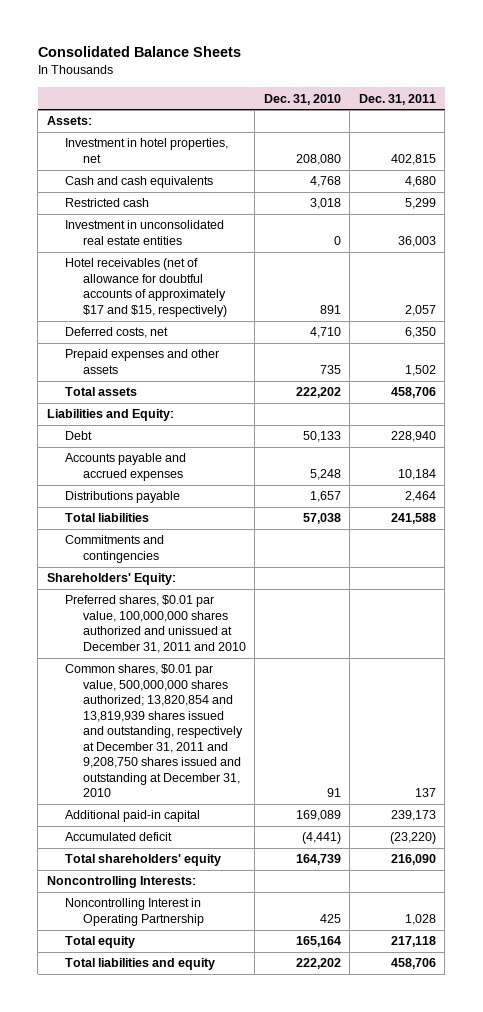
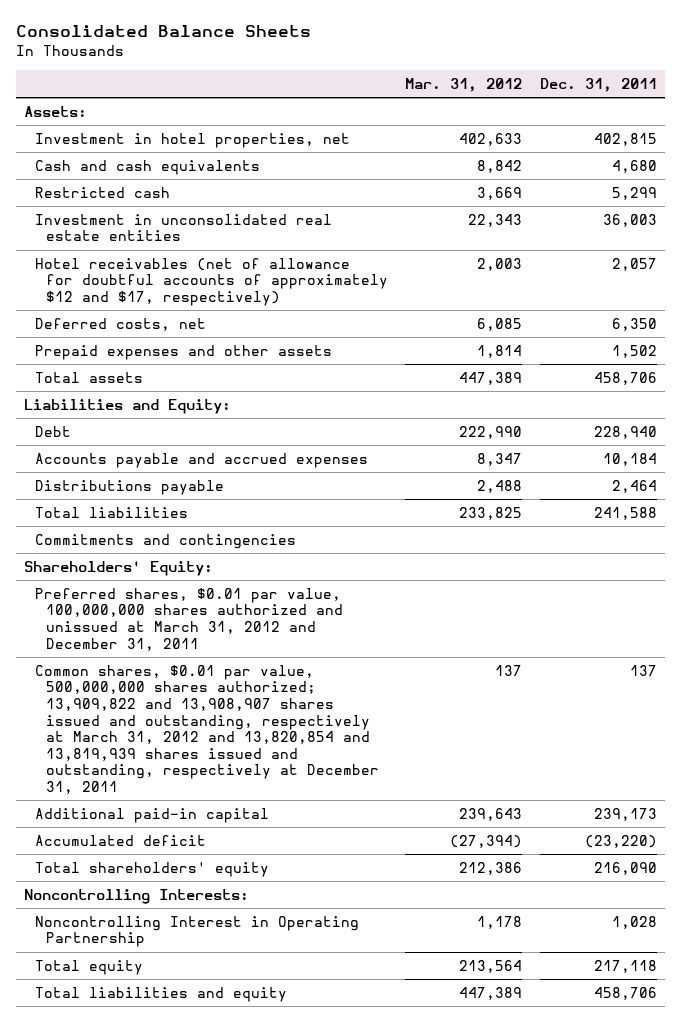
- | Dec. 31, 2010 | Dec. 31, 2011
+ | Mar. 31, 2012 | Dec. 31, 2011
- Hotel receivables (net of allowance for doubtful accounts of approximately $17 and $15, respectively) | 891 | 2,057
+ Hotel receivables (net of allowance for doubtful accounts of approximately $12 and $17, respectively) | 2,003 | 2,057
- Preferred shares, $0.01 par value, 100,000,000 shares authorized and unissued at December 31, 2011 and 2010
- Common shares, $0.01 par value, 500,000,000 shares authorized; 13,820,854 and 13,819,939 shares issued and outstanding, respectively at December 31, 2011 and 9,208,750 shares issued and outstanding at December 31, 2010 | 91 | 137
+ Preferred shares, $0.01 par value, 100,000,000 shares authorized and unissued at March 31, 2012 and December 31, 2011
+ Common shares, $0.01 par value, 500,000,000 shares authorized; 13,909,822 and 13,908,907 shares issued and outstanding, respectively at March 31, 2012 and 13,820,854 and 13,819,939 shares issued and outstanding, respectively at December 31, 2011 | 137 | 137

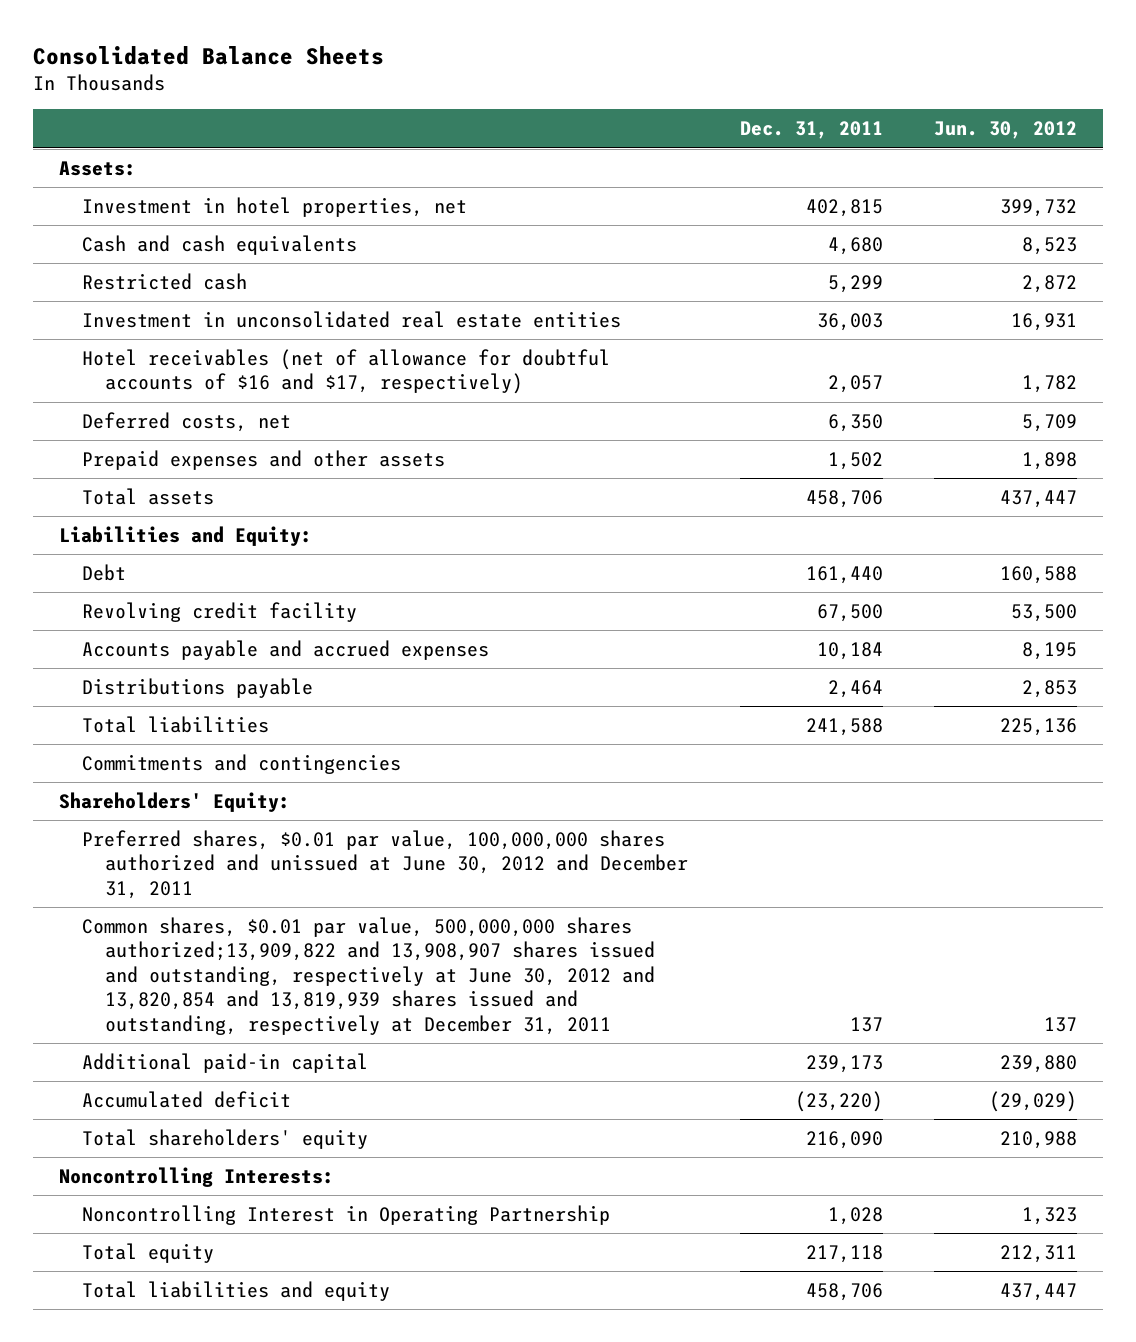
- | Mar. 31, 2012 | Dec. 31, 2011
+ | Dec. 31, 2011 | Jun. 30, 2012
- Hotel receivables (net of allowance for doubtful accounts of approximately $12 and $17, respectively) | 2,003 | 2,057
+ Hotel receivables (net of allowance for doubtful accounts of $16 and $17, respectively) | 2,057 | 1,782
- Debt | 222,990 | 228,940
+ Debt | 161,440 | 160,588
+ Revolving credit facility | 67,500 | 53,500
- Preferred shares, $0.01 par value, 100,000,000 shares authorized and unissued at March 31, 2012 and December 31, 2011
- Common shares, $0.01 par value, 500,000,000 shares authorized; 13,909,822 and 13,908,907 shares issued and outstanding, respectively at March 31, 2012 and 13,820,854 and 13,819,939 shares issued and outstanding, respectively at December 31, 2011 | 137 | 137
+ Preferred shares, $0.01 par value, 100,000,000 shares authorized and unissued at June 30, 2012 and December 31, 2011
+ Common shares, $0.01 par value, 500,000,000 shares authorized;13,909,822 and 13,908,907 shares issued and outstanding, respectively at June 30, 2012 and 13,820,854 and 13,819,939 shares issued and outstanding, respectively at December 31, 2011 | 137 | 137

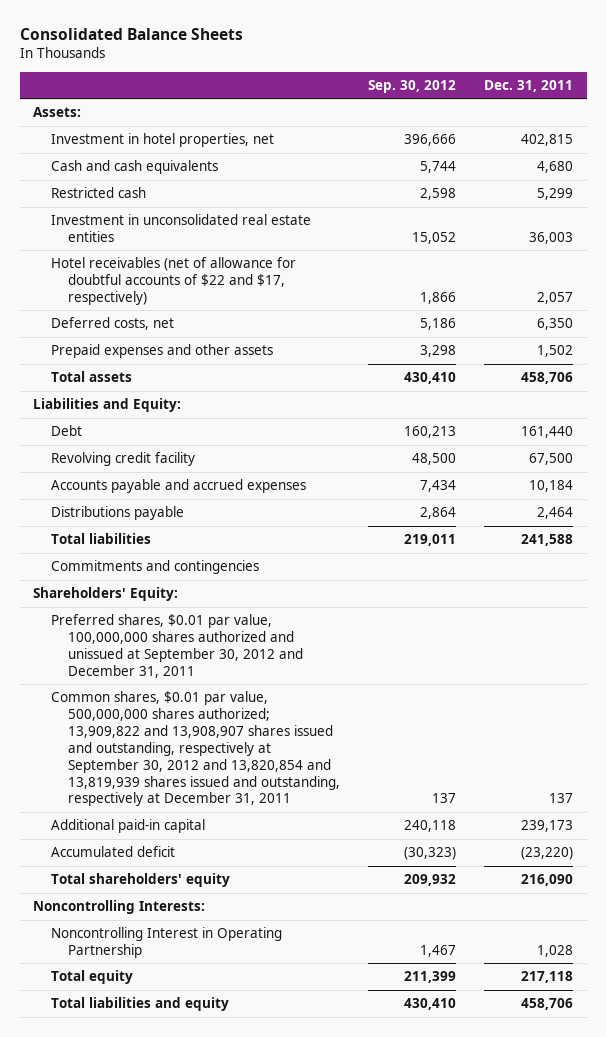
- | Dec. 31, 2011 | Jun. 30, 2012
+ | Sep. 30, 2012 | Dec. 31, 2011
- Hotel receivables (net of allowance for doubtful accounts of $16 and $17, respectively) | 2,057 | 1,782
+ Hotel receivables (net of allowance for doubtful accounts of $22 and $17, respectively) | 1,866 | 2,057
- Preferred shares, $0.01 par value, 100,000,000 shares authorized and unissued at June 30, 2012 and December 31, 2011
- Common shares, $0.01 par value, 500,000,000 shares authorized;13,909,822 and 13,908,907 shares issued and outstanding, respectively at June 30, 2012 and 13,820,854 and 13,819,939 shares issued and outstanding, respectively at December 31, 2011 | 137 | 137
+ Preferred shares, $0.01 par value, 100,000,000 shares authorized and unissued at September 30, 2012 and December 31, 2011
+ Common shares, $0.01 par value, 500,000,000 shares authorized; 13,909,822 and 13,908,907 shares issued and outstanding, respectively at September 30, 2012 and 13,820,854 and 13,819,939 shares issued and outstanding, respectively at December 31, 2011 | 137 | 137

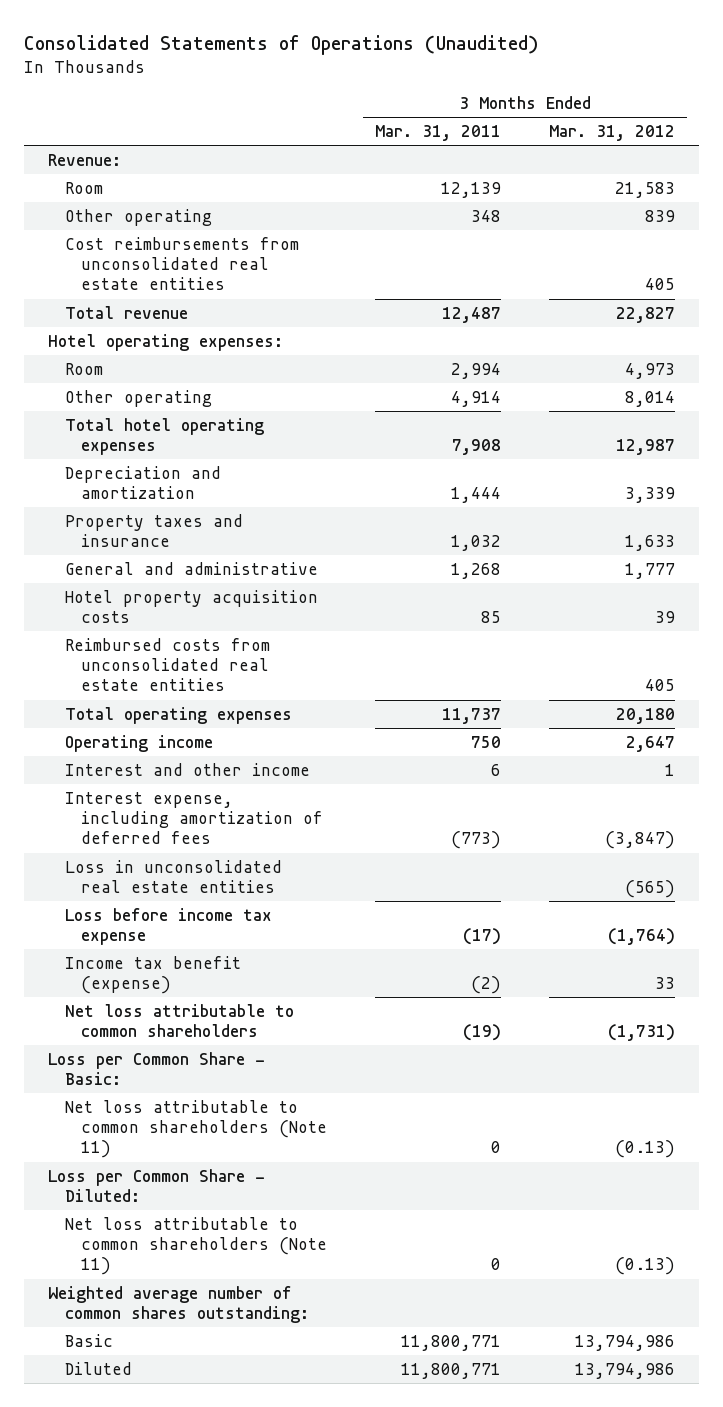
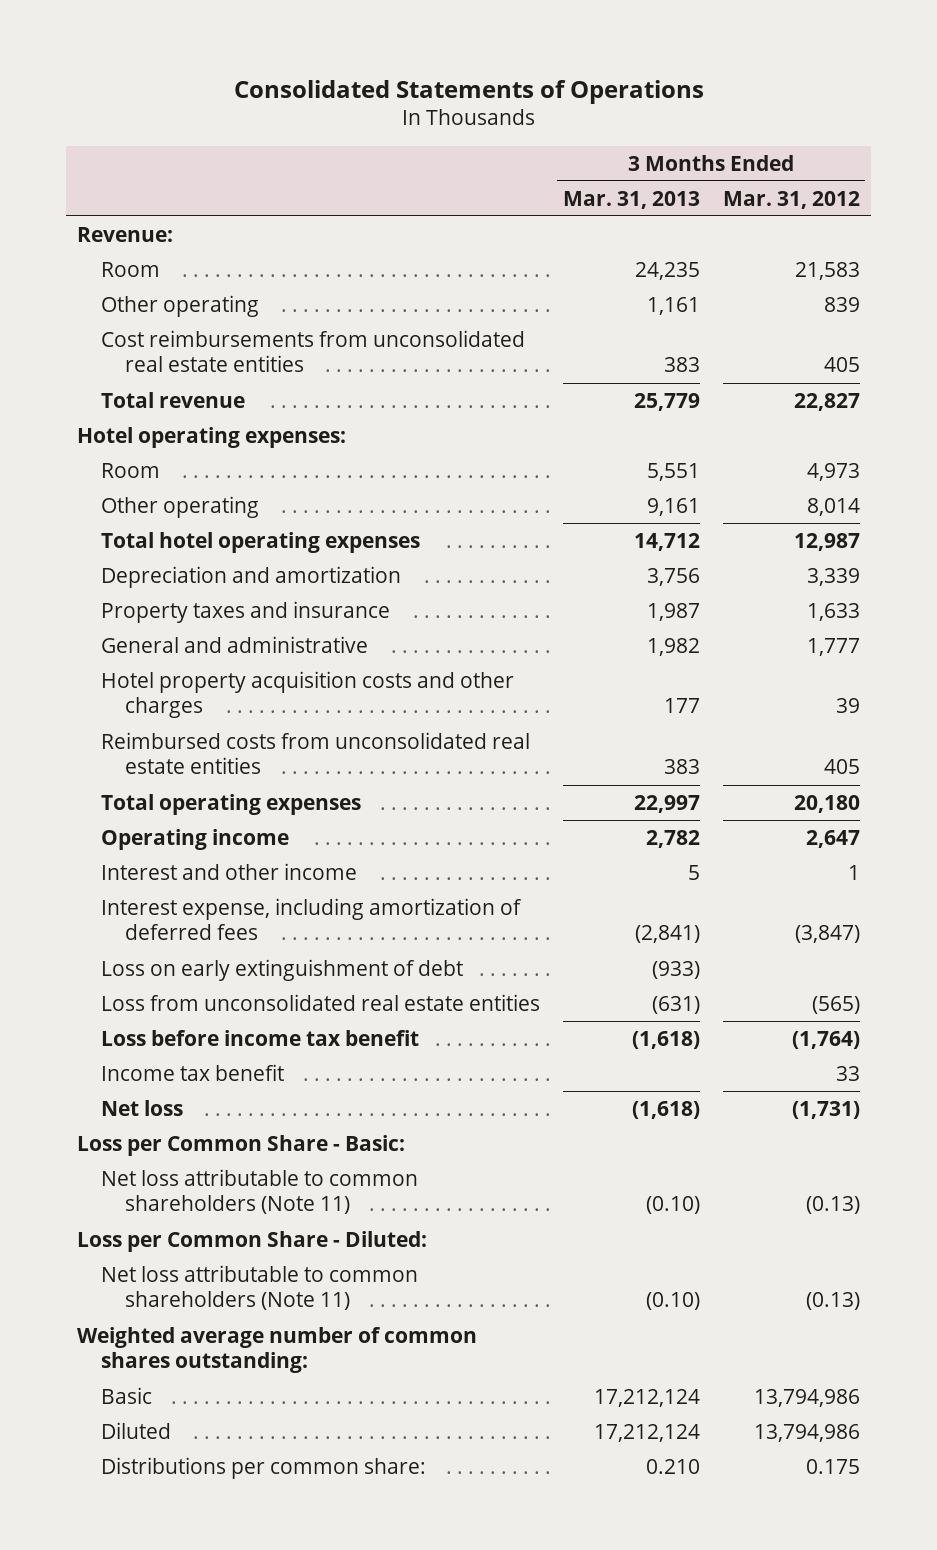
- Consolidated Statements of Operations (Unaudited)
+ Consolidated Statements of Operations
- | 3 Months Ended Mar. 31, 2011 | 3 Months Ended Mar. 31, 2012
+ | 3 Months Ended Mar. 31, 2013 | 3 Months Ended Mar. 31, 2012
- Hotel property acquisition costs | 85 | 39
+ Hotel property acquisition costs and other charges | 177 | 39
- Loss in unconsolidated real estate entities | | (565)
- Loss before income tax expense | (17) | (1,764)
- Income tax benefit (expense) | (2) | 33
- Net loss attributable to common shareholders | (19) | (1,731)
+ Loss on early extinguishment of debt | (933) |
+ Loss from unconsolidated real estate entities | (631) | (565)
+ Loss before income tax benefit | (1,618) | (1,764)
+ Income tax benefit | | 33
+ Net loss | (1,618) | (1,731)
+ Distributions per common share: | 0.210 | 0.175

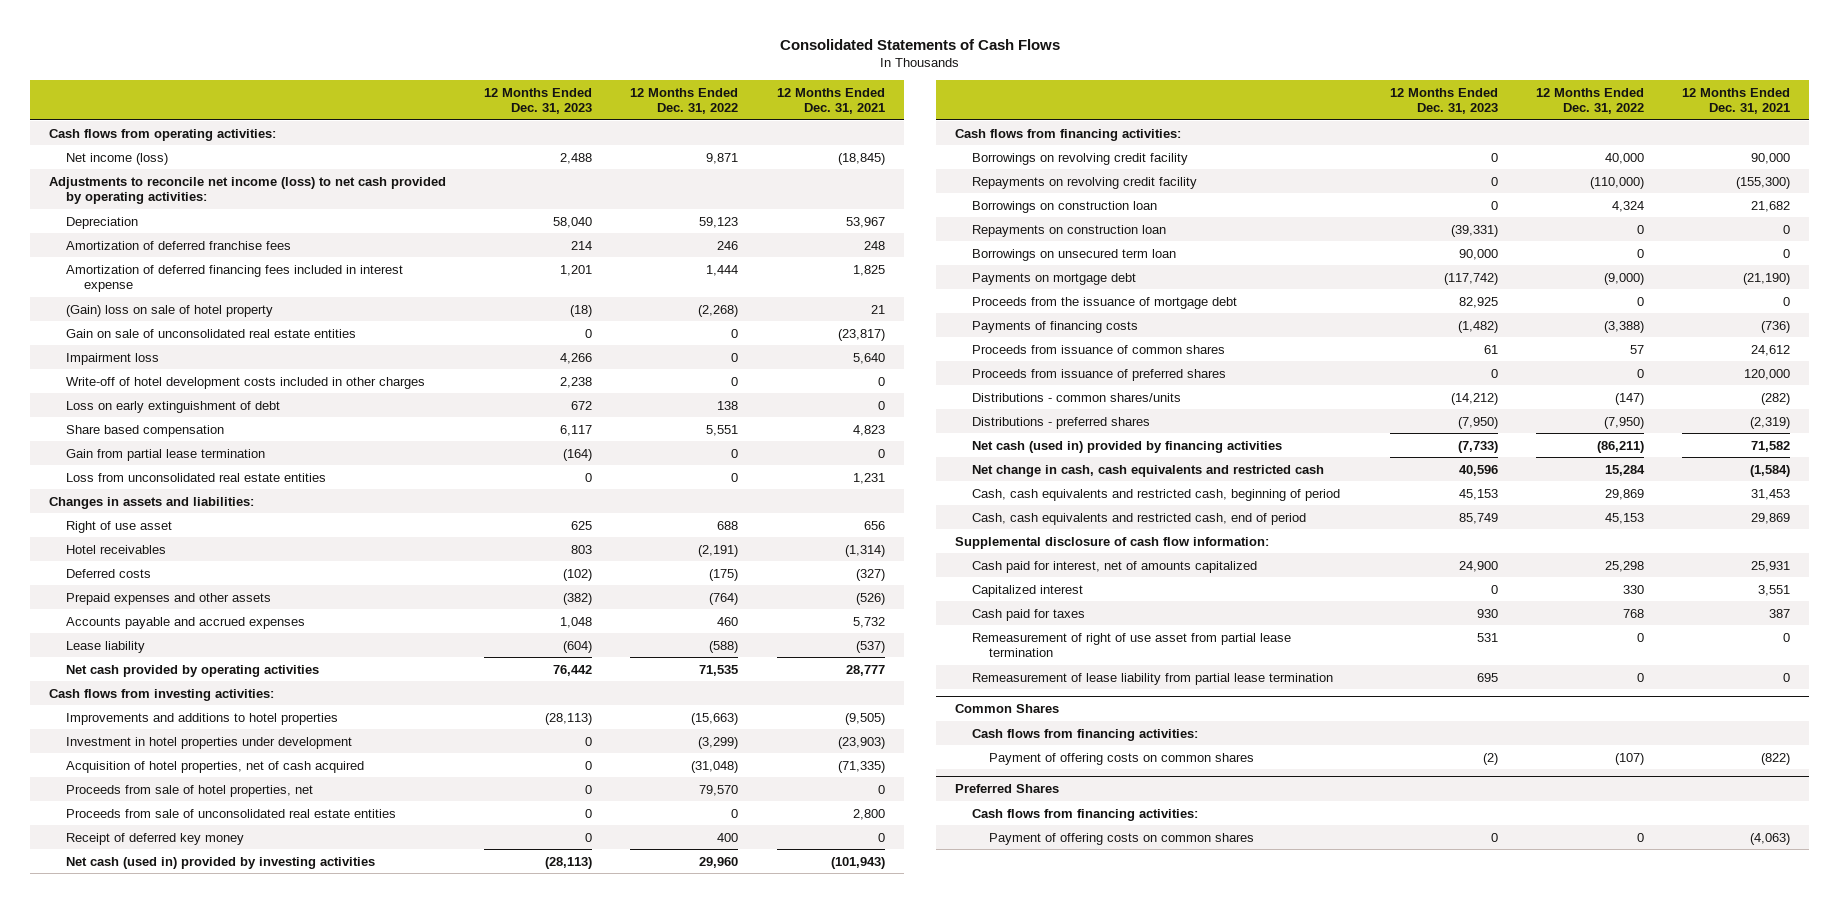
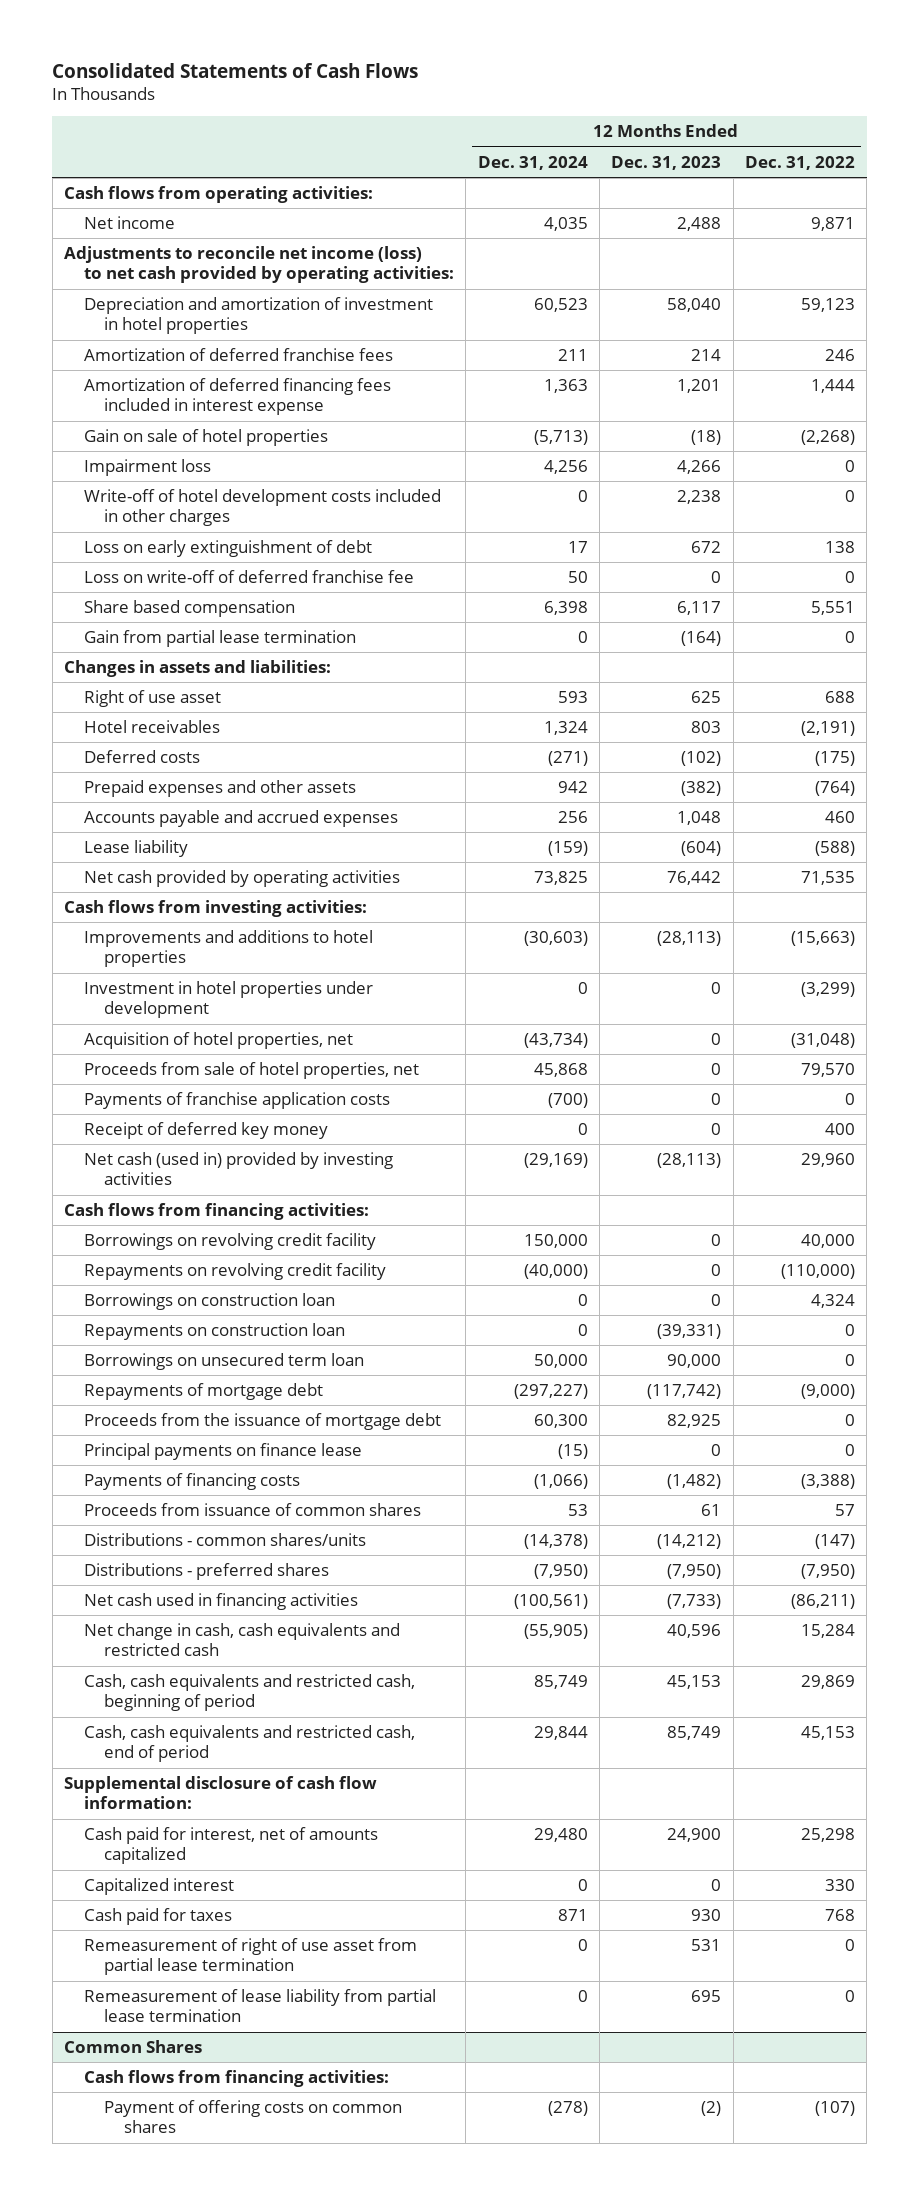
- | 12 Months Ended Dec. 31, 2023 | 12 Months Ended Dec. 31, 2022 | 12 Months Ended Dec. 31, 2021
+ | 12 Months Ended Dec. 31, 2024 | 12 Months Ended Dec. 31, 2023 | 12 Months Ended Dec. 31, 2022
- Net income (loss) | 2,488 | 9,871 | (18,845)
+ Net income | 4,035 | 2,488 | 9,871
- Depreciation | 58,040 | 59,123 | 53,967
+ Depreciation and amortization of investment in hotel properties | 60,523 | 58,040 | 59,123
- (Gain) loss on sale of hotel property | (18) | (2,268) | 21
- Gain on sale of unconsolidated real estate entities | 0 | 0 | (23,817)
+ Gain on sale of hotel properties | (5,713) | (18) | (2,268)
+ Loss on write-off of deferred franchise fee | 50 | 0 | 0
- Loss from unconsolidated real estate entities | 0 | 0 | 1,231
- Acquisition of hotel properties, net of cash acquired | 0 | (31,048) | (71,335)
+ Acquisition of hotel properties, net | (43,734) | 0 | (31,048)
- Proceeds from sale of unconsolidated real estate entities | 0 | 0 | 2,800
+ Payments of franchise application costs | (700) | 0 | 0
- Payments on mortgage debt | (117,742) | (9,000) | (21,190)
+ Repayments of mortgage debt | (297,227) | (117,742) | (9,000)
+ Principal payments on finance lease | (15) | 0 | 0
- Proceeds from issuance of preferred shares | 0 | 0 | 120,000
- Net cash (used in) provided by financing activities | (7,733) | (86,211) | 71,582
+ Net cash used in financing activities | (100,561) | (7,733) | (86,211)
- Preferred Shares
- Cash flows from financing activities:
- Payment of offering costs on common shares | 0 | 0 | (4,063)

